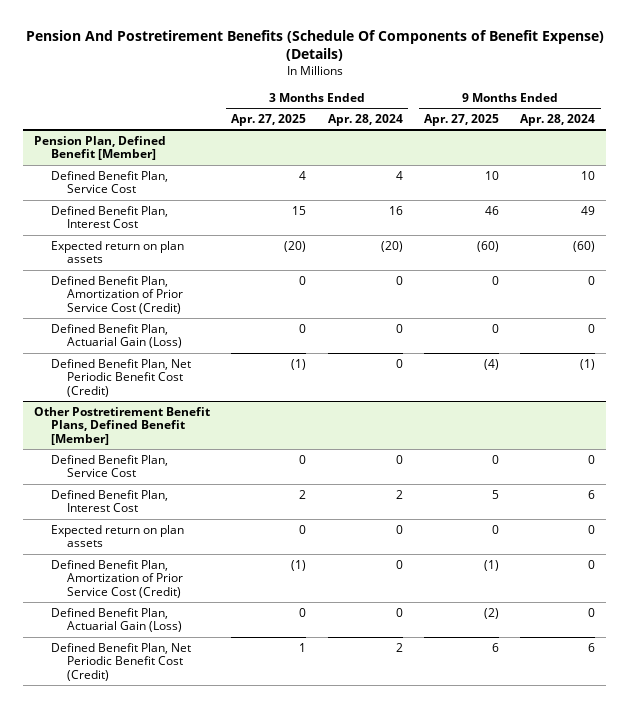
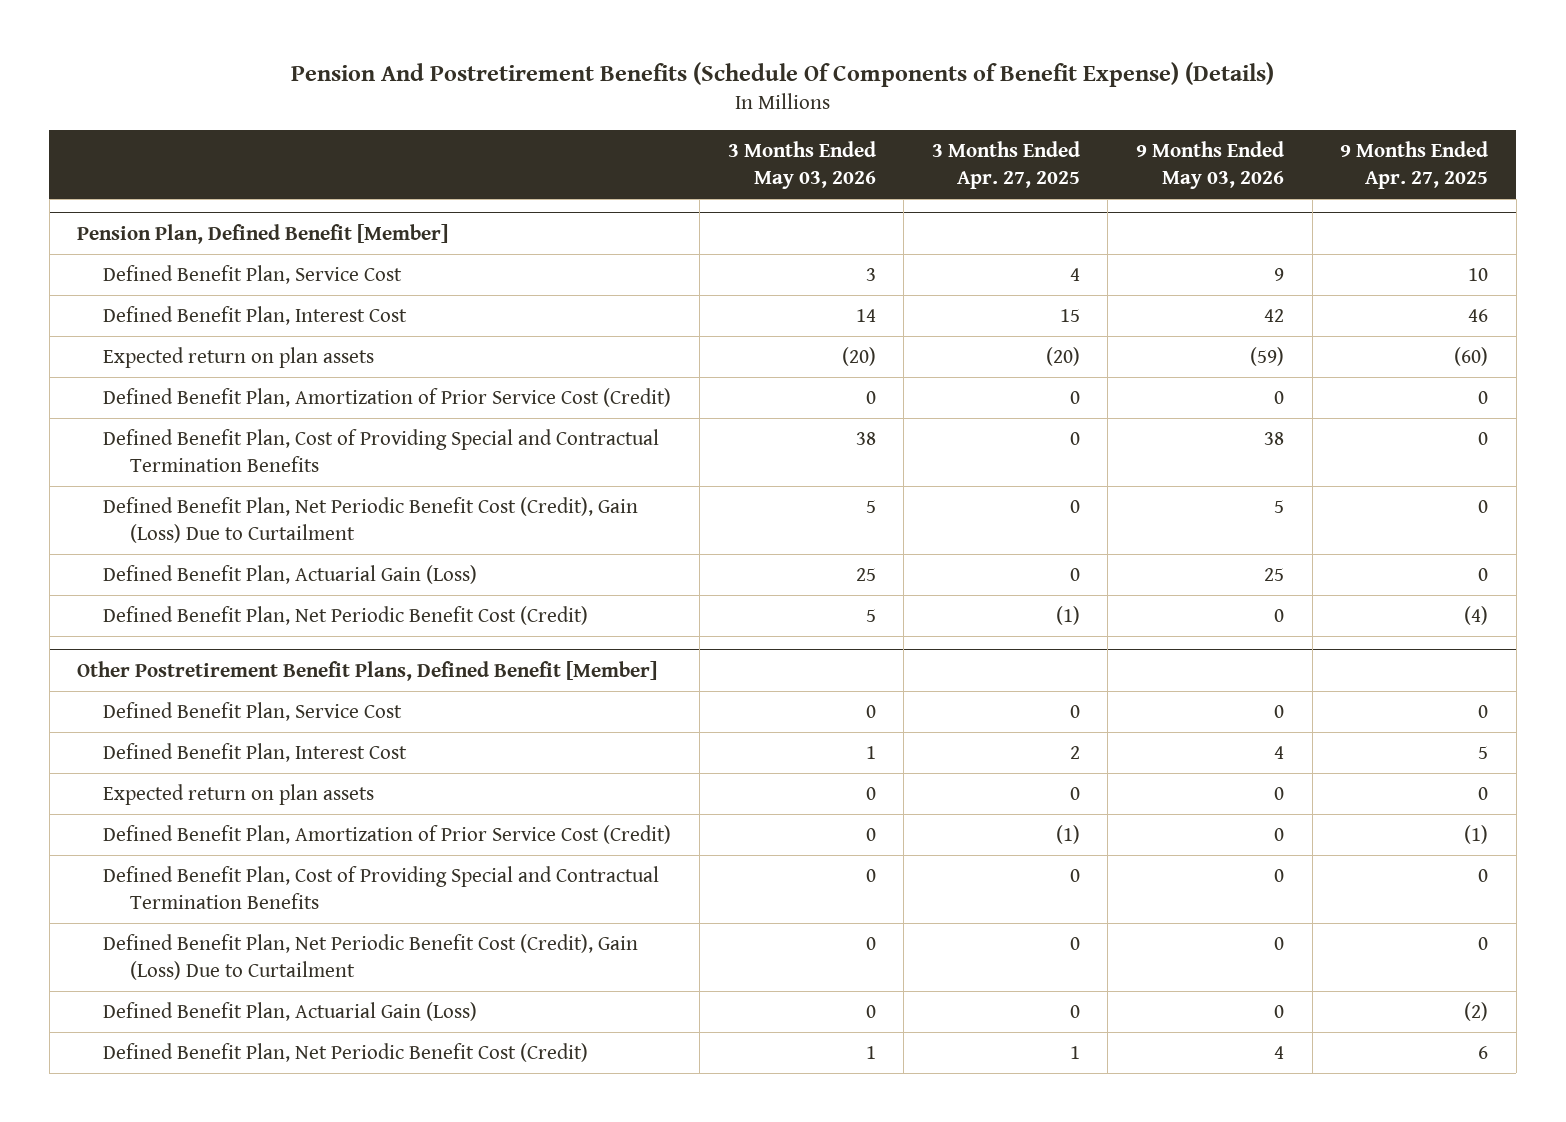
- | 3 Months Ended Apr. 27, 2025 | 3 Months Ended Apr. 28, 2024 | 9 Months Ended Apr. 27, 2025 | 9 Months Ended Apr. 28, 2024
+ | 3 Months Ended May 03, 2026 | 3 Months Ended Apr. 27, 2025 | 9 Months Ended May 03, 2026 | 9 Months Ended Apr. 27, 2025
@ Pension Plan, Defined Benefit [Member]
+ Defined Benefit Plan, Cost of Providing Special and Contractual Termination Benefits | 38 | 0 | 38 | 0
+ Defined Benefit Plan, Net Periodic Benefit Cost (Credit), Gain (Loss) Due to Curtailment | 5 | 0 | 5 | 0
@ Other Postretirement Benefit Plans, Defined Benefit [Member]
+ Defined Benefit Plan, Cost of Providing Special and Contractual Termination Benefits | 0 | 0 | 0 | 0
+ Defined Benefit Plan, Net Periodic Benefit Cost (Credit), Gain (Loss) Due to Curtailment | 0 | 0 | 0 | 0

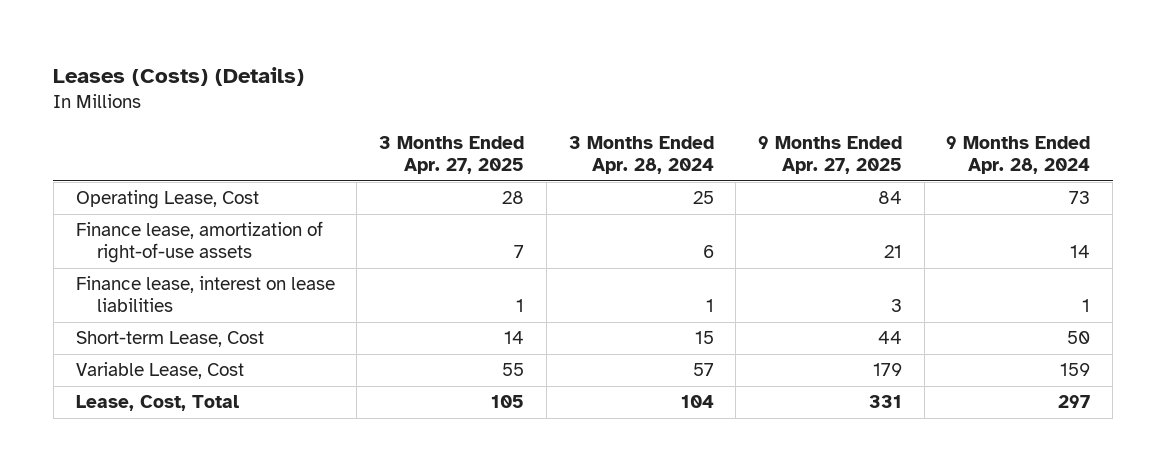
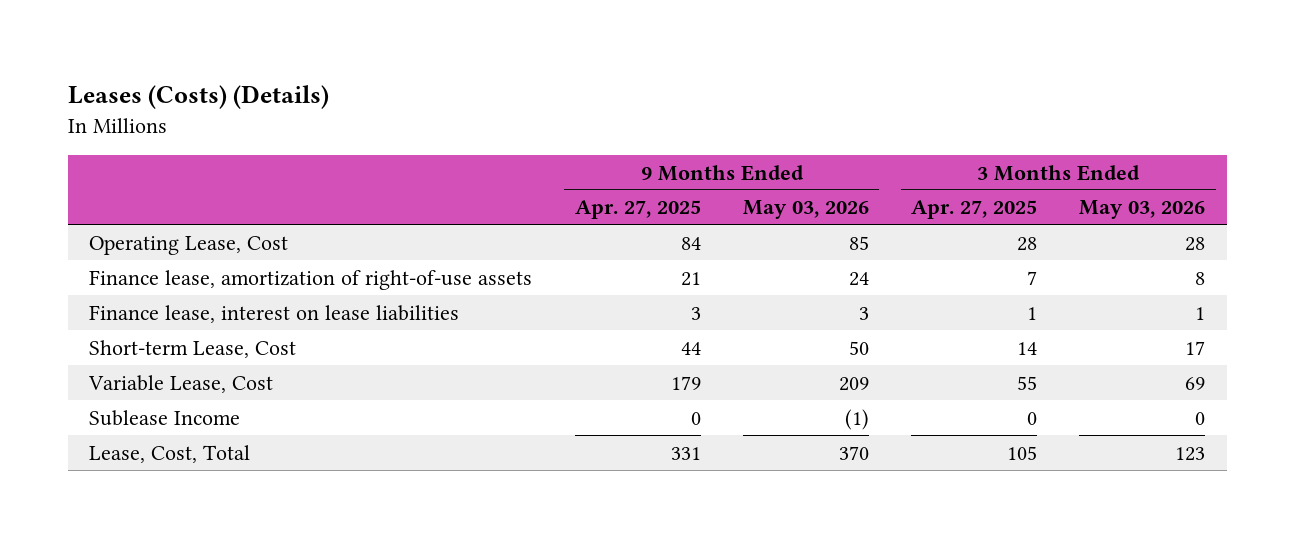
- | 3 Months Ended Apr. 27, 2025 | 3 Months Ended Apr. 28, 2024 | 9 Months Ended Apr. 27, 2025 | 9 Months Ended Apr. 28, 2024
+ | 9 Months Ended Apr. 27, 2025 | 9 Months Ended May 03, 2026 | 3 Months Ended Apr. 27, 2025 | 3 Months Ended May 03, 2026
+ Sublease Income | 0 | (1) | 0 | 0

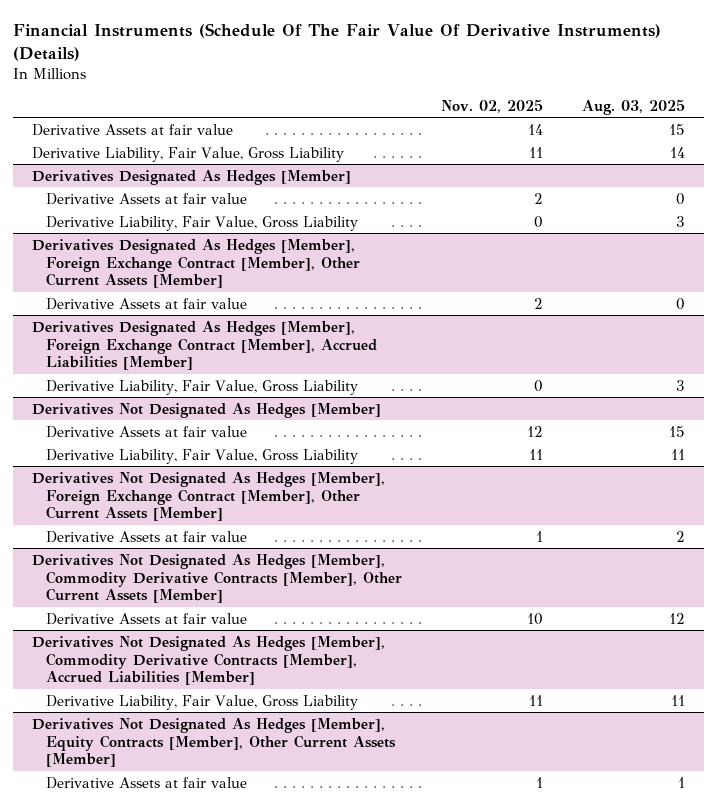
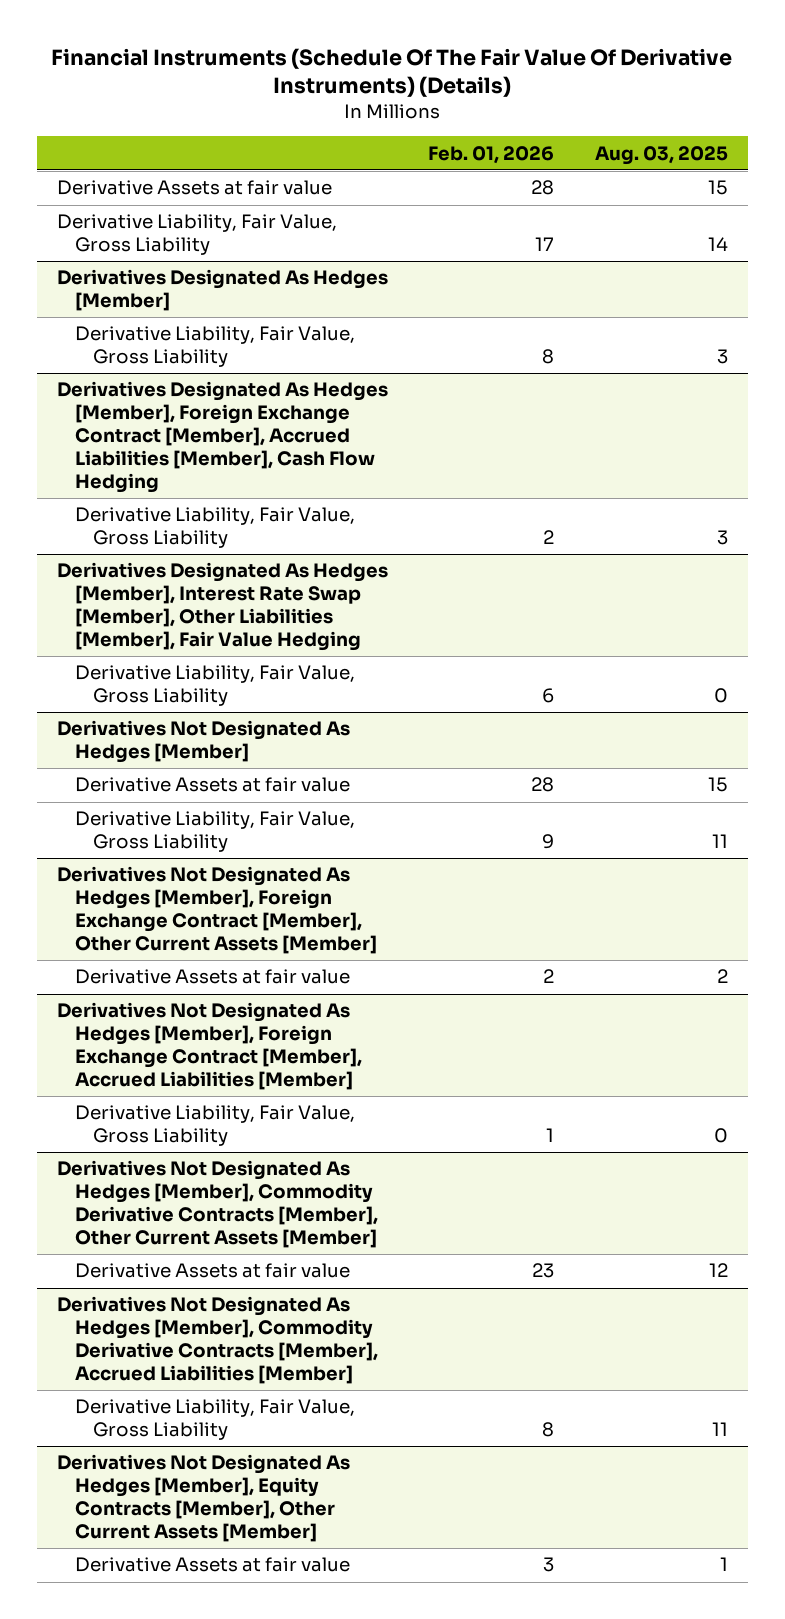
- | Nov. 02, 2025 | Aug. 03, 2025
+ | Feb. 01, 2026 | Aug. 03, 2025
@ Derivatives Designated As Hedges [Member]
- Derivative Assets at fair value | 2 | 0
- Derivatives Designated As Hedges [Member], Foreign Exchange Contract [Member], Other Current Assets [Member]
- Derivative Assets at fair value | 2 | 0
- Derivatives Designated As Hedges [Member], Foreign Exchange Contract [Member], Accrued Liabilities [Member]
+ Derivatives Designated As Hedges [Member], Foreign Exchange Contract [Member], Accrued Liabilities [Member], Cash Flow Hedging
+ Derivatives Designated As Hedges [Member], Interest Rate Swap [Member], Other Liabilities [Member], Fair Value Hedging
+ Derivative Liability, Fair Value, Gross Liability | 6 | 0
+ Derivatives Not Designated As Hedges [Member], Foreign Exchange Contract [Member], Accrued Liabilities [Member]
+ Derivative Liability, Fair Value, Gross Liability | 1 | 0

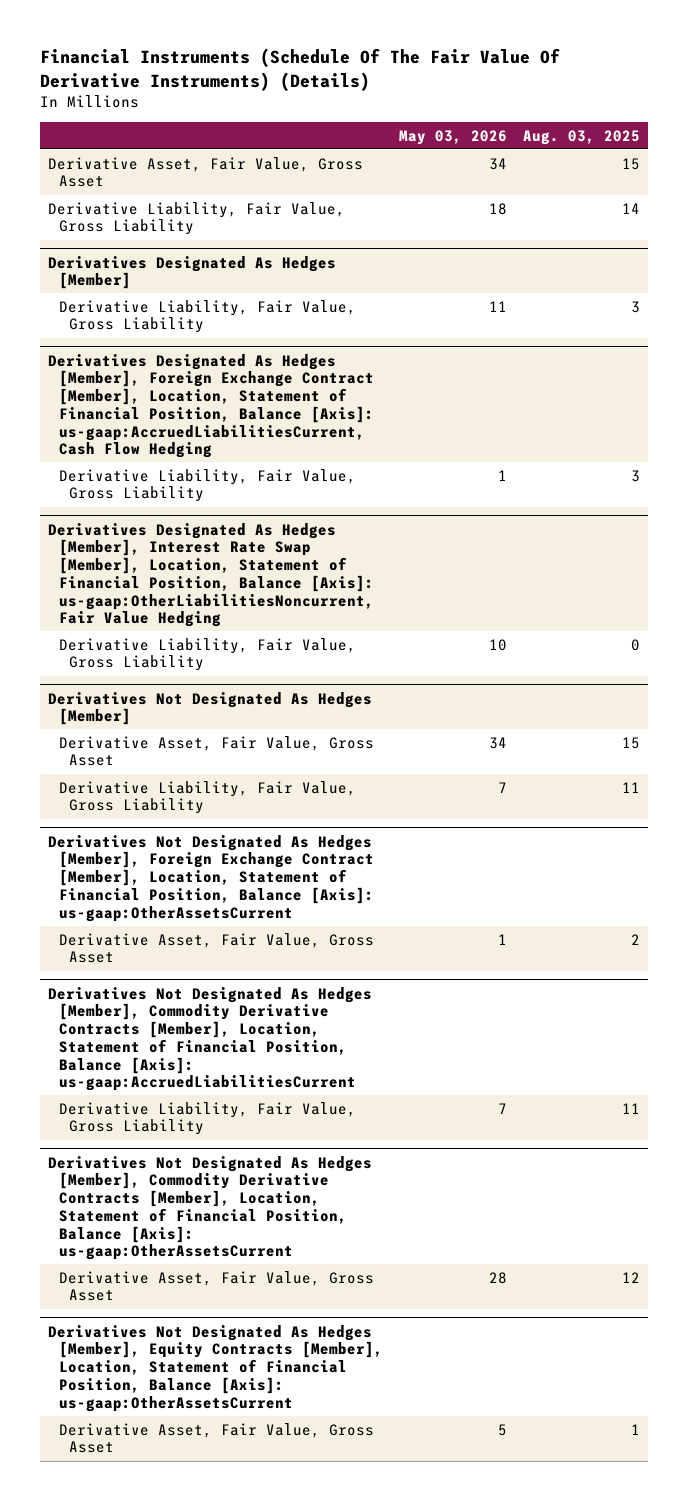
- | Feb. 01, 2026 | Aug. 03, 2025
+ | May 03, 2026 | Aug. 03, 2025
- Derivative Assets at fair value | 28 | 15
+ Derivative Asset, Fair Value, Gross Asset | 34 | 15
- Derivatives Designated As Hedges [Member], Foreign Exchange Contract [Member], Accrued Liabilities [Member], Cash Flow Hedging
+ Derivatives Designated As Hedges [Member], Foreign Exchange Contract [Member], Location, Statement of Financial Position, Balance [Axis]: us-gaap:AccruedLiabilitiesCurrent, Cash Flow Hedging
- Derivatives Designated As Hedges [Member], Interest Rate Swap [Member], Other Liabilities [Member], Fair Value Hedging
+ Derivatives Designated As Hedges [Member], Interest Rate Swap [Member], Location, Statement of Financial Position, Balance [Axis]: us-gaap:OtherLiabilitiesNoncurrent, Fair Value Hedging
@ Derivatives Not Designated As Hedges [Member]
- Derivative Assets at fair value | 28 | 15
+ Derivative Asset, Fair Value, Gross Asset | 34 | 15
- Derivatives Not Designated As Hedges [Member], Foreign Exchange Contract [Member], Other Current Assets [Member]
- Derivative Assets at fair value | 2 | 2
- Derivatives Not Designated As Hedges [Member], Foreign Exchange Contract [Member], Accrued Liabilities [Member]
- Derivative Liability, Fair Value, Gross Liability | 1 | 0
- Derivatives Not Designated As Hedges [Member], Commodity Derivative Contracts [Member], Other Current Assets [Member]
- Derivative Assets at fair value | 23 | 12
- Derivatives Not Designated As Hedges [Member], Commodity Derivative Contracts [Member], Accrued Liabilities [Member]
+ Derivatives Not Designated As Hedges [Member], Foreign Exchange Contract [Member], Location, Statement of Financial Position, Balance [Axis]: us-gaap:OtherAssetsCurrent
+ Derivative Asset, Fair Value, Gross Asset | 1 | 2
+ Derivatives Not Designated As Hedges [Member], Commodity Derivative Contracts [Member], Location, Statement of Financial Position, Balance [Axis]: us-gaap:AccruedLiabilitiesCurrent
- Derivatives Not Designated As Hedges [Member], Equity Contracts [Member], Other Current Assets [Member]
- Derivative Assets at fair value | 3 | 1
+ Derivatives Not Designated As Hedges [Member], Commodity Derivative Contracts [Member], Location, Statement of Financial Position, Balance [Axis]: us-gaap:OtherAssetsCurrent
+ Derivative Asset, Fair Value, Gross Asset | 28 | 12
+ Derivatives Not Designated As Hedges [Member], Equity Contracts [Member], Location, Statement of Financial Position, Balance [Axis]: us-gaap:OtherAssetsCurrent
+ Derivative Asset, Fair Value, Gross Asset | 5 | 1

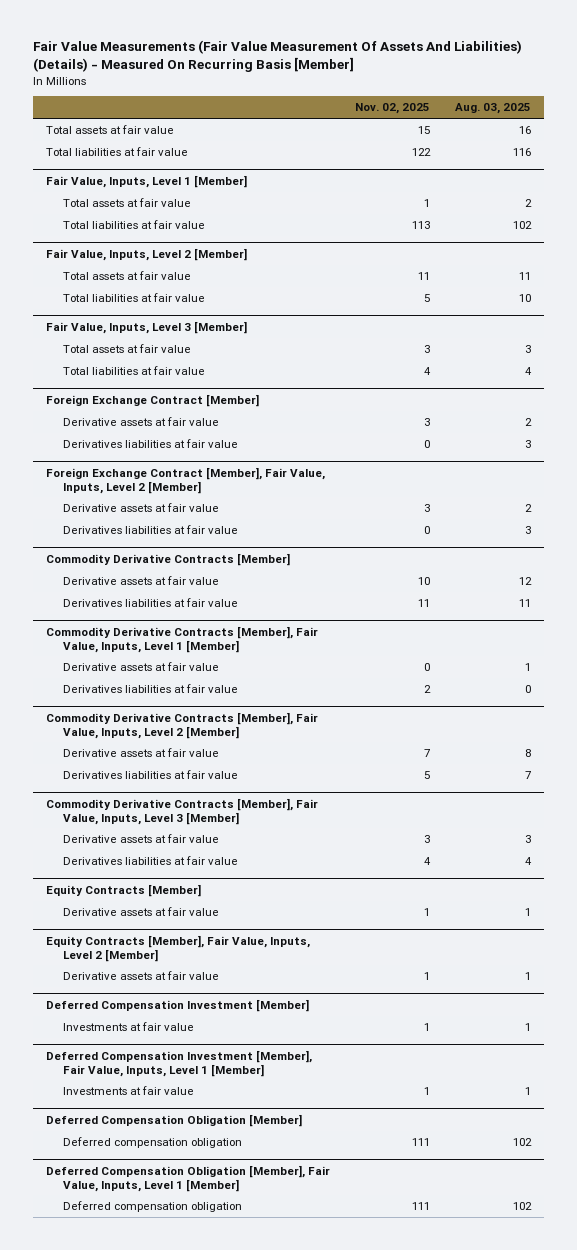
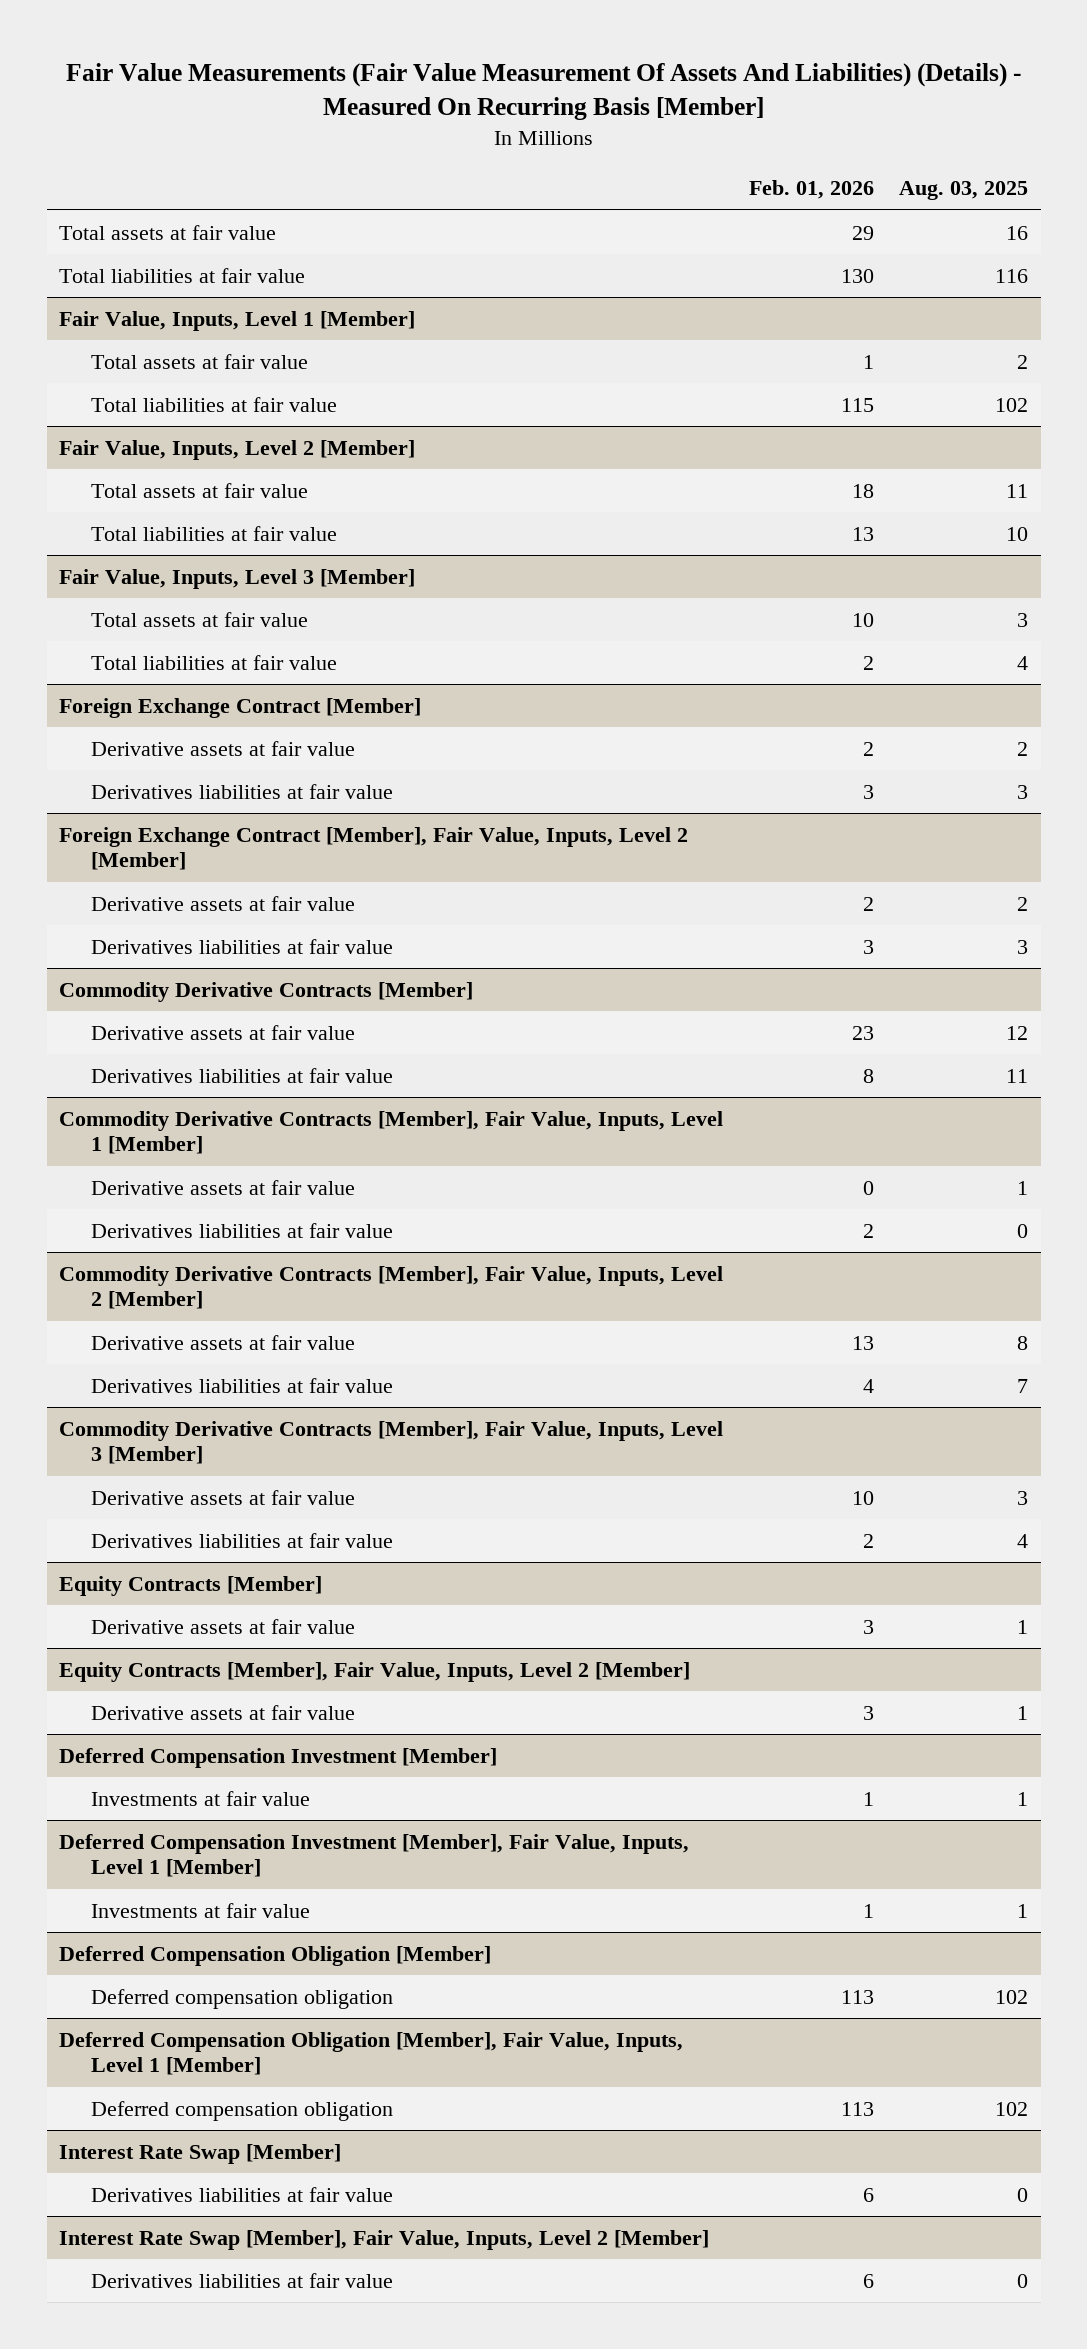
- | Nov. 02, 2025 | Aug. 03, 2025
+ | Feb. 01, 2026 | Aug. 03, 2025
+ Interest Rate Swap [Member]
+ Derivatives liabilities at fair value | 6 | 0
+ Interest Rate Swap [Member], Fair Value, Inputs, Level 2 [Member]
+ Derivatives liabilities at fair value | 6 | 0

